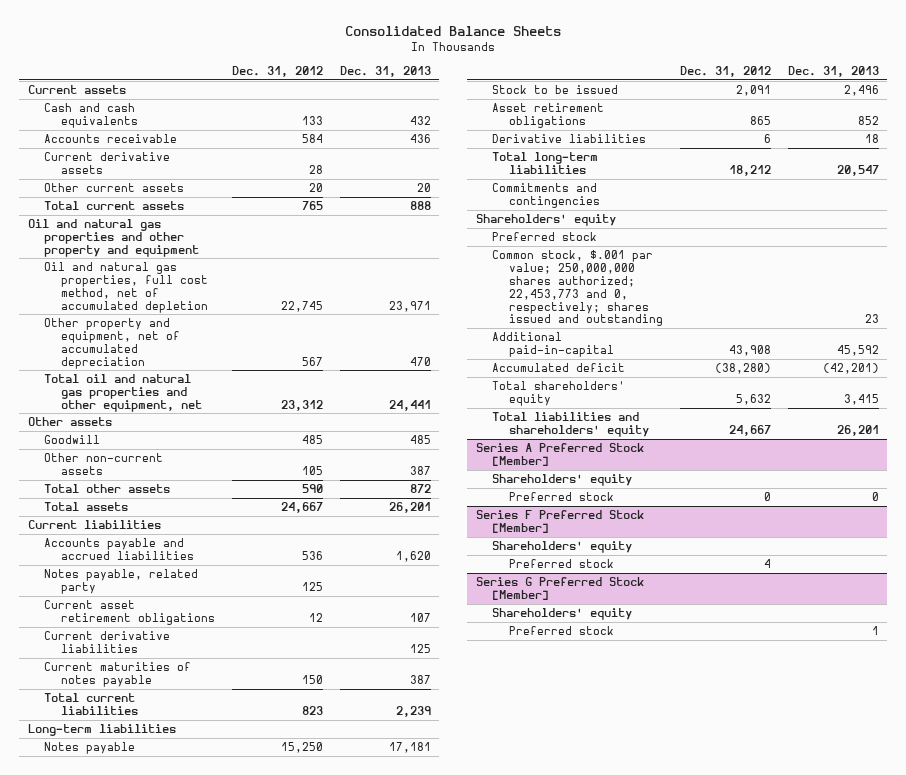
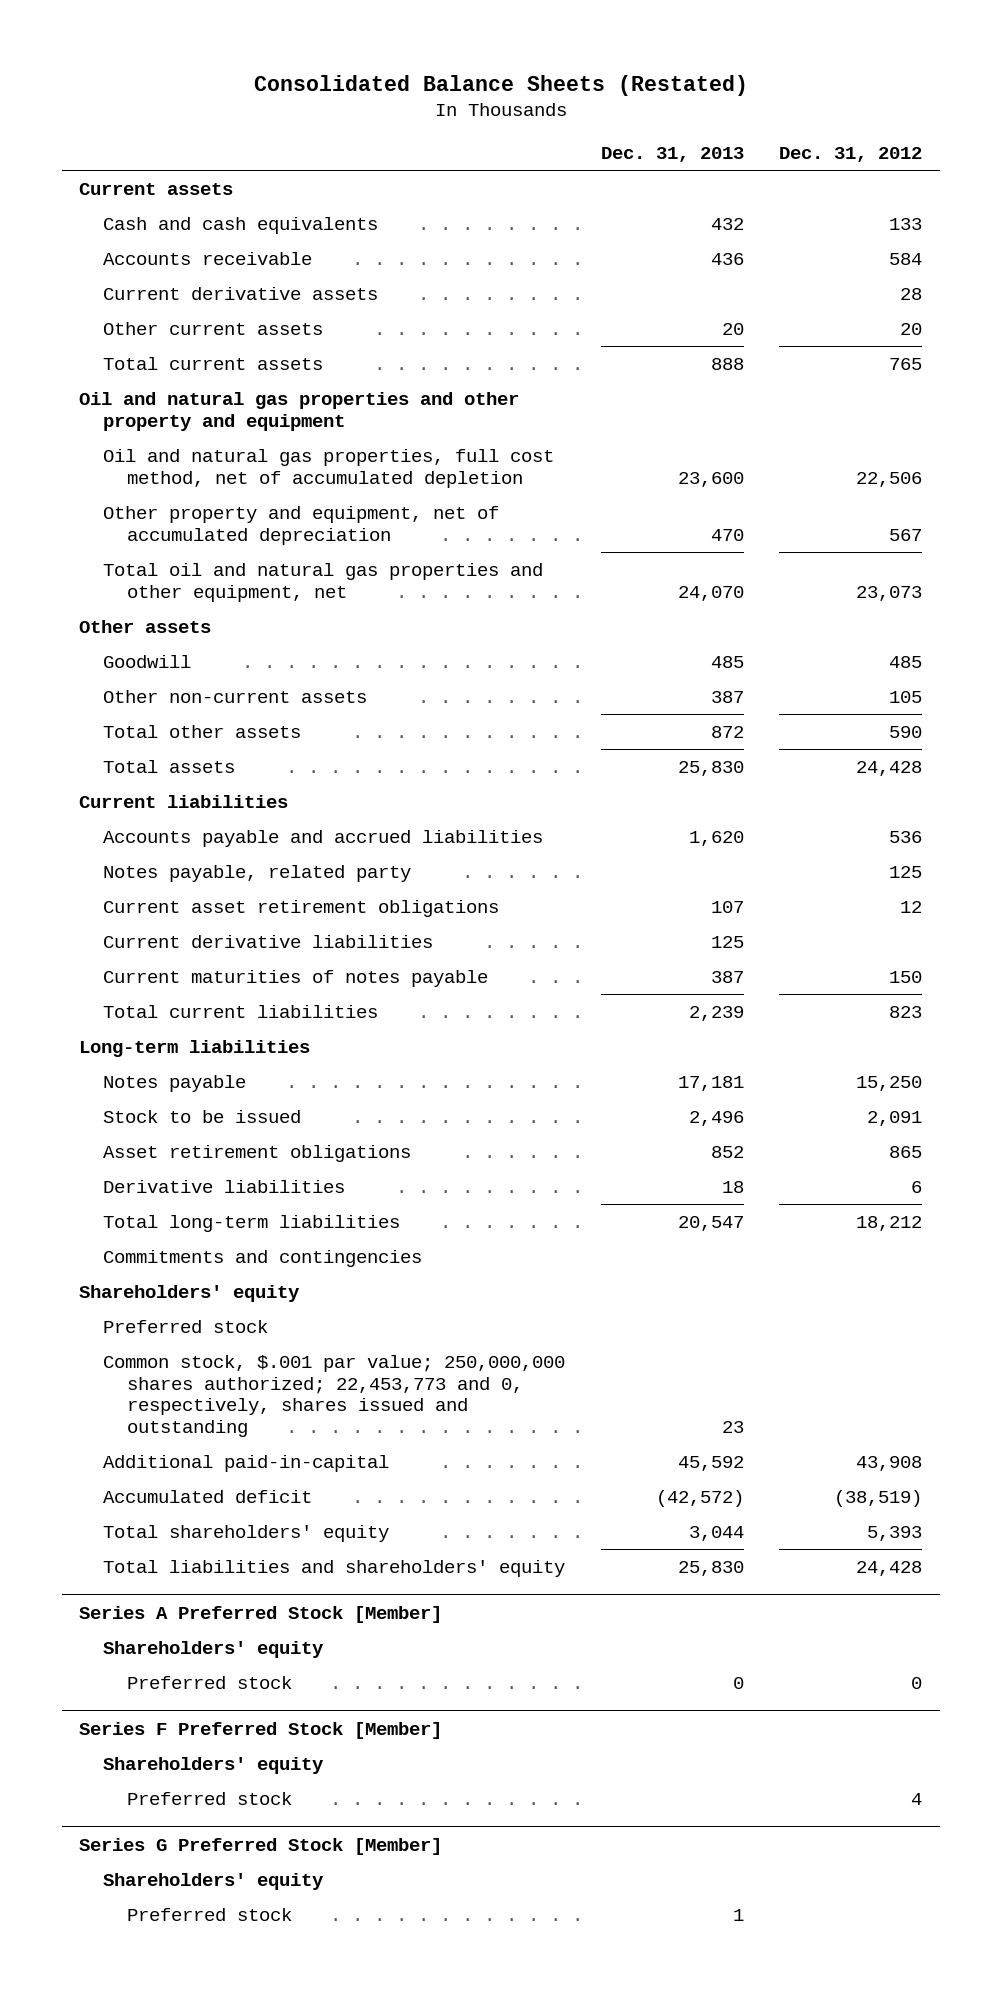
- Consolidated Balance Sheets
+ Consolidated Balance Sheets (Restated)
- | Dec. 31, 2012 | Dec. 31, 2013
+ | Dec. 31, 2013 | Dec. 31, 2012
- Oil and natural gas properties, full cost method, net of accumulated depletion | 22,745 | 23,971
+ Oil and natural gas properties, full cost method, net of accumulated depletion | 23,600 | 22,506
- Total oil and natural gas properties and other equipment, net | 23,312 | 24,441
+ Total oil and natural gas properties and other equipment, net | 24,070 | 23,073
- Total assets | 24,667 | 26,201
+ Total assets | 25,830 | 24,428
- Common stock, $.001 par value; 250,000,000 shares authorized; 22,453,773 and 0, respectively; shares issued and outstanding | | 23
+ Common stock, $.001 par value; 250,000,000 shares authorized; 22,453,773 and 0, respectively, shares issued and outstanding | 23 |
- Accumulated deficit | (38,280) | (42,201)
- Total shareholders' equity | 5,632 | 3,415
- Total liabilities and shareholders' equity | 24,667 | 26,201
+ Accumulated deficit | (42,572) | (38,519)
+ Total shareholders' equity | 3,044 | 5,393
+ Total liabilities and shareholders' equity | 25,830 | 24,428

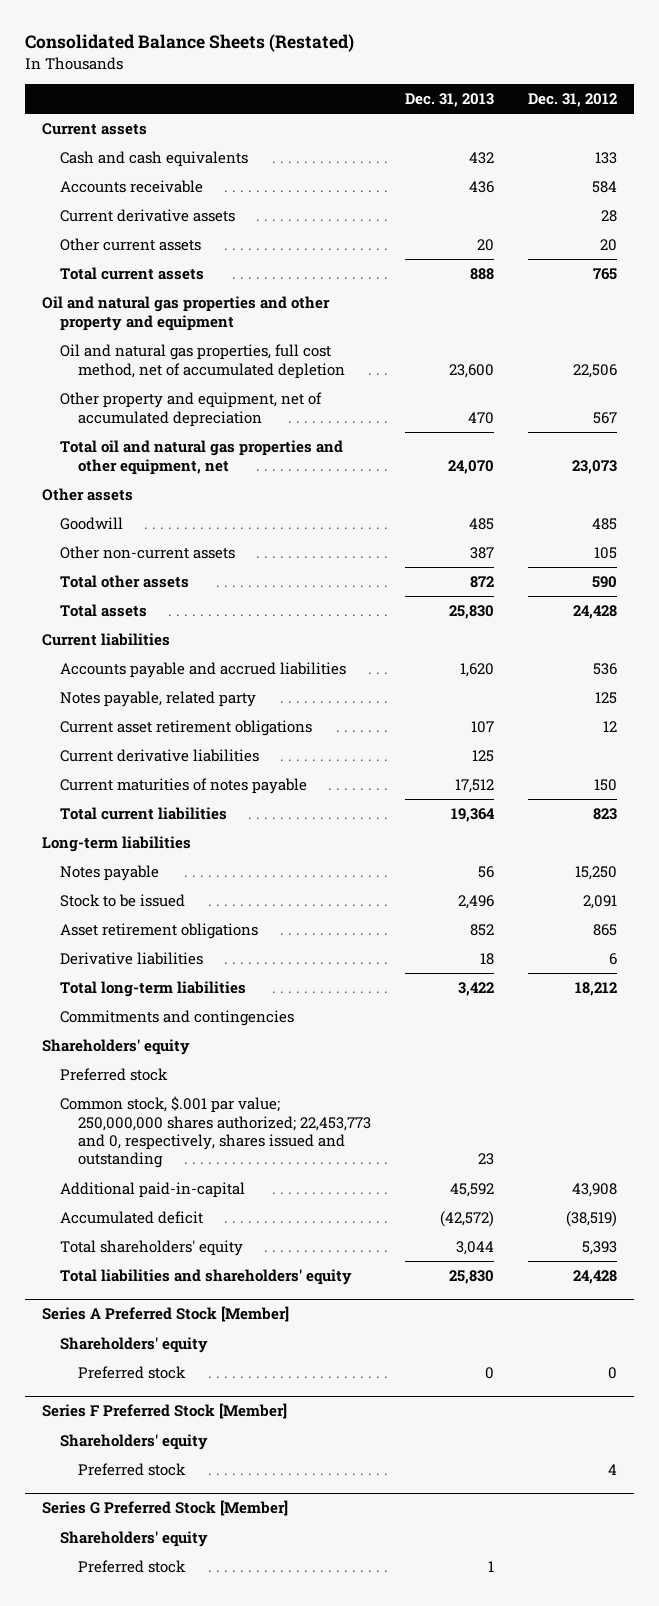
- Current maturities of notes payable | 387 | 150
- Total current liabilities | 2,239 | 823
+ Current maturities of notes payable | 17,512 | 150
+ Total current liabilities | 19,364 | 823
- Notes payable | 17,181 | 15,250
+ Notes payable | 56 | 15,250
- Total long-term liabilities | 20,547 | 18,212
+ Total long-term liabilities | 3,422 | 18,212

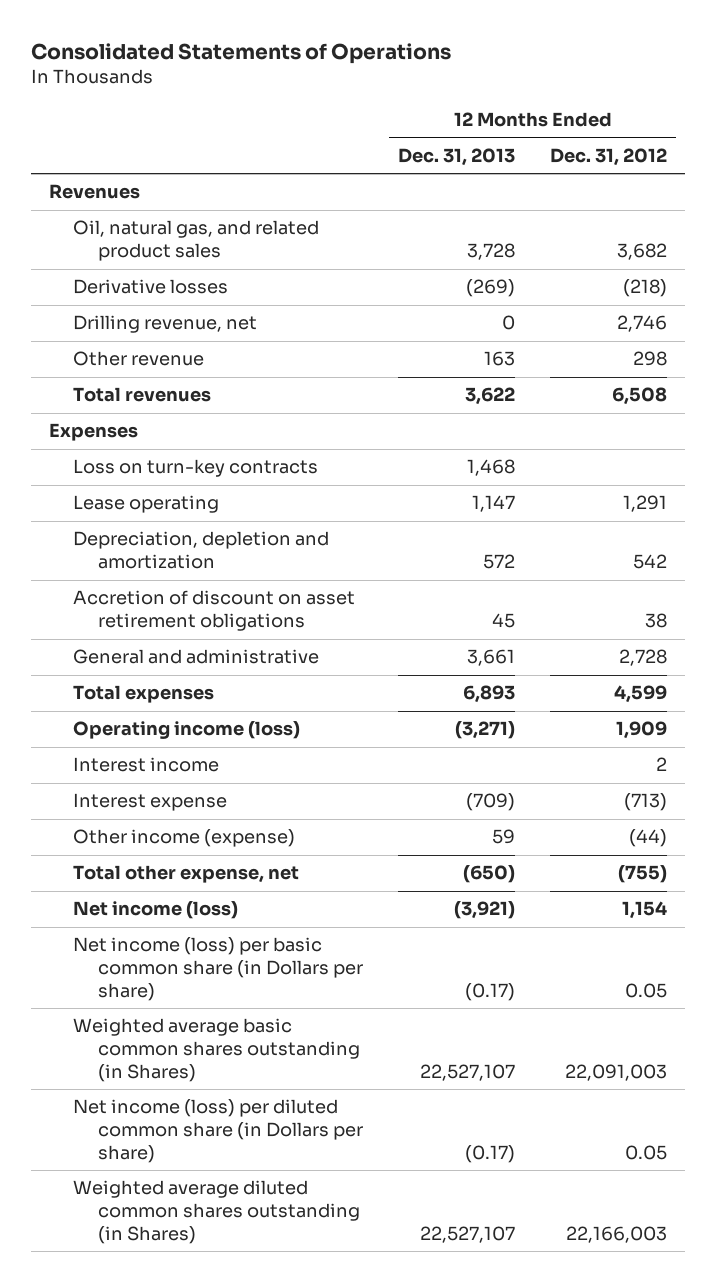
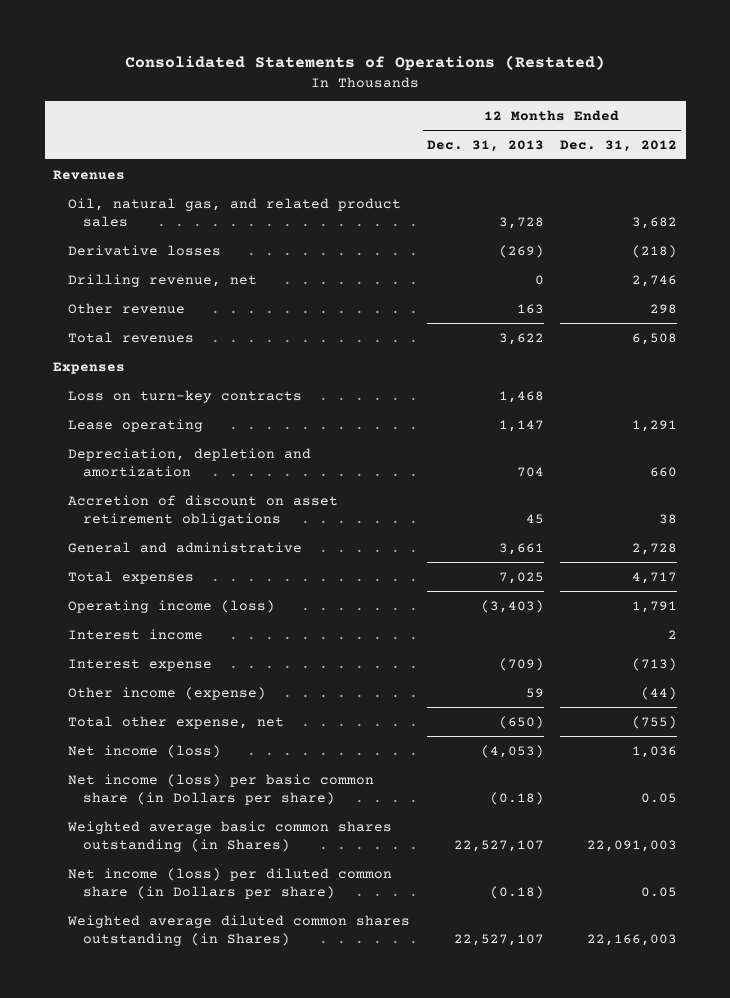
- Consolidated Statements of Operations
+ Consolidated Statements of Operations (Restated)
- Depreciation, depletion and amortization | 572 | 542
+ Depreciation, depletion and amortization | 704 | 660
- Total expenses | 6,893 | 4,599
- Operating income (loss) | (3,271) | 1,909
+ Total expenses | 7,025 | 4,717
+ Operating income (loss) | (3,403) | 1,791
- Net income (loss) | (3,921) | 1,154
- Net income (loss) per basic common share (in Dollars per share) | (0.17) | 0.05
+ Net income (loss) | (4,053) | 1,036
+ Net income (loss) per basic common share (in Dollars per share) | (0.18) | 0.05
- Net income (loss) per diluted common share (in Dollars per share) | (0.17) | 0.05
+ Net income (loss) per diluted common share (in Dollars per share) | (0.18) | 0.05

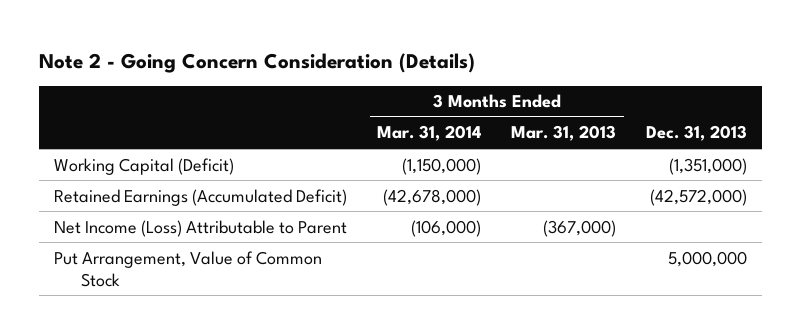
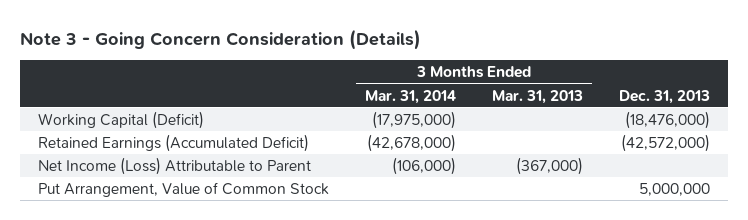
- Note 2 - Going Concern Consideration (Details)
+ Note 3 - Going Concern Consideration (Details)
- Working Capital (Deficit) | (1,150,000) | | (1,351,000)
+ Working Capital (Deficit) | (17,975,000) | | (18,476,000)

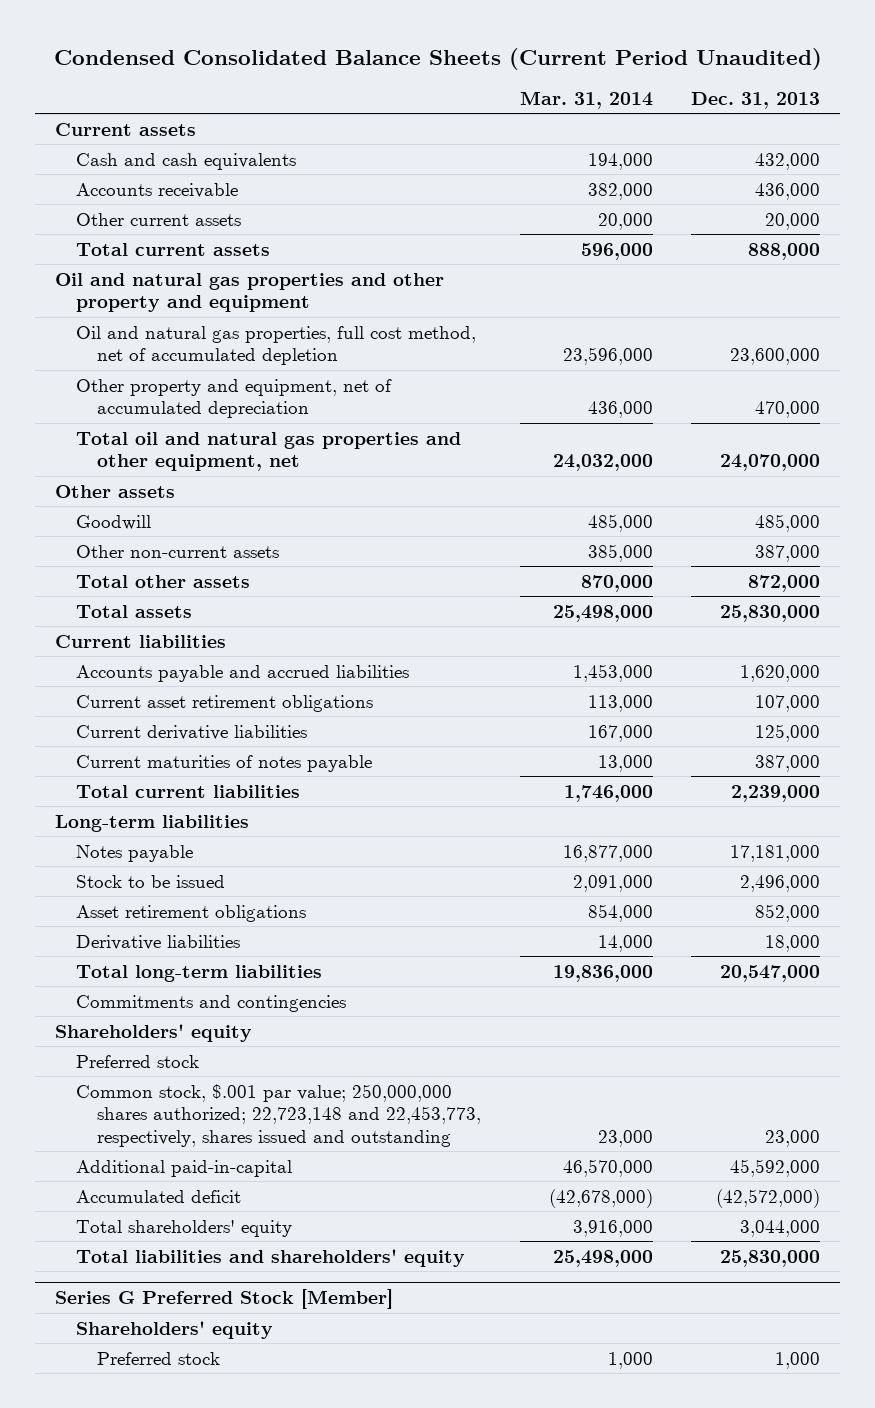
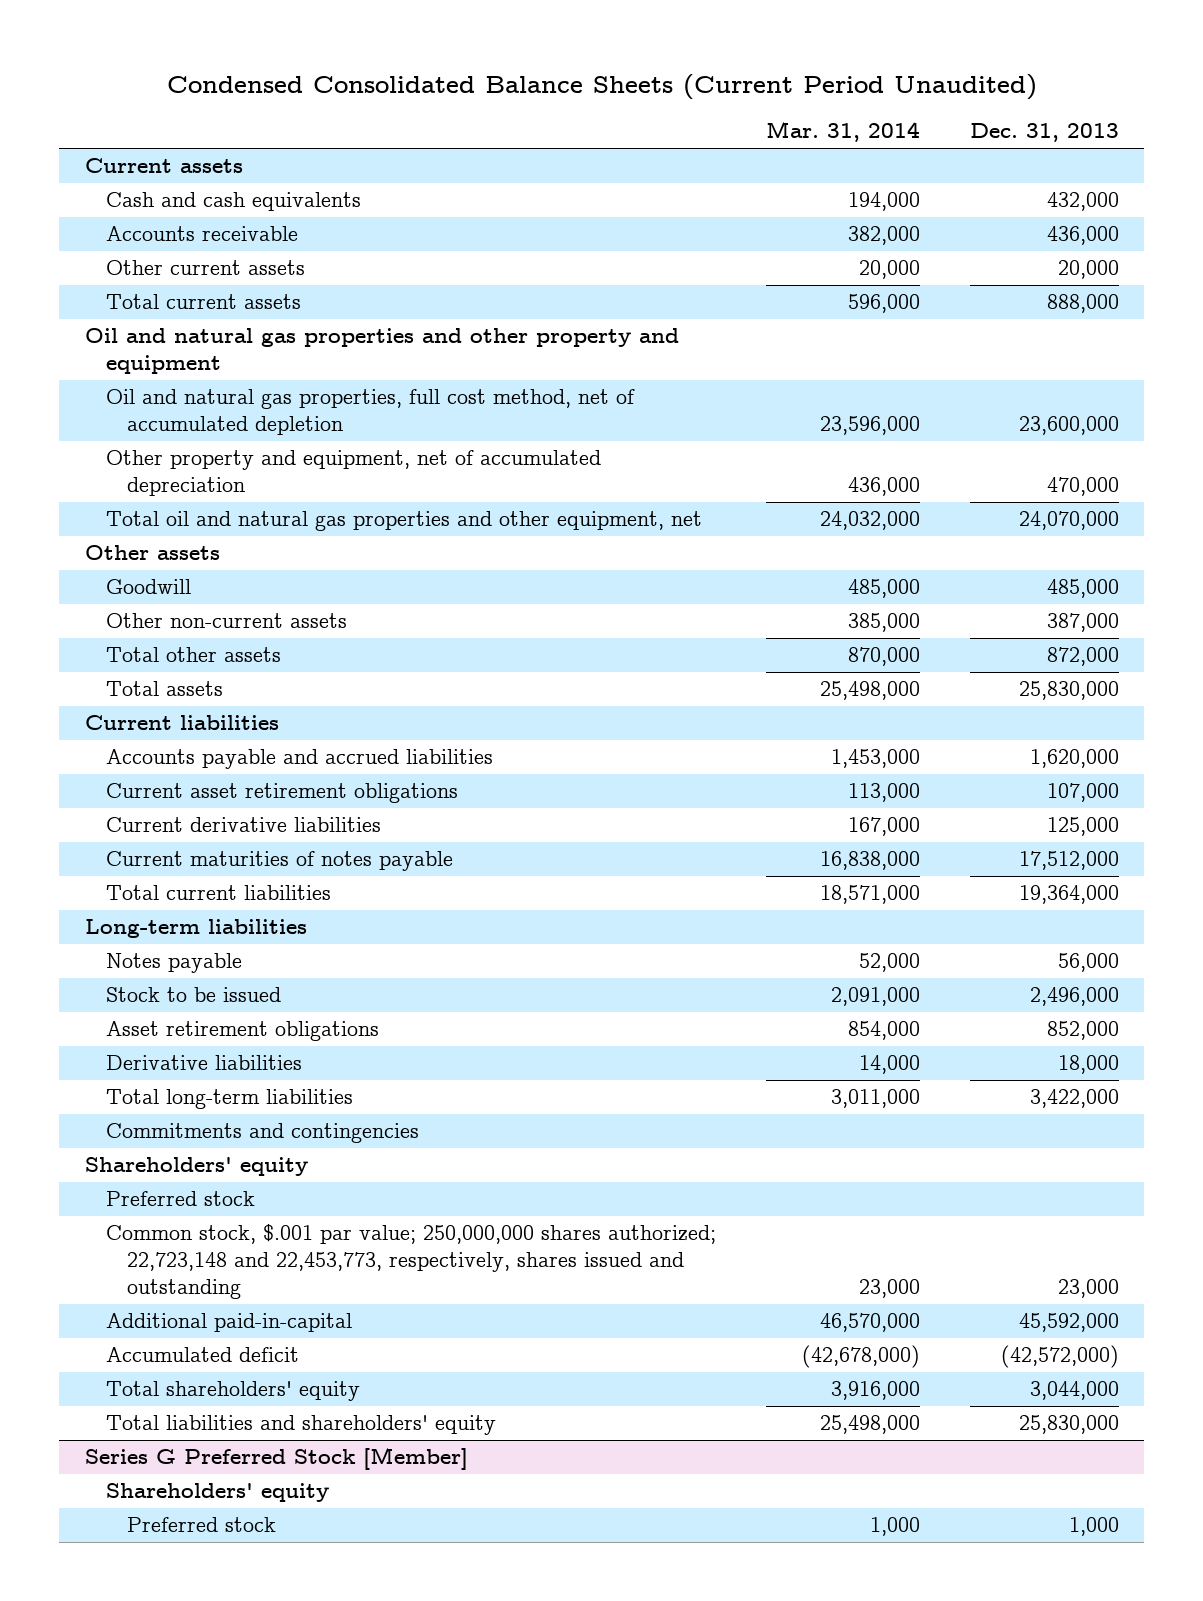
- Current maturities of notes payable | 13,000 | 387,000
- Total current liabilities | 1,746,000 | 2,239,000
+ Current maturities of notes payable | 16,838,000 | 17,512,000
+ Total current liabilities | 18,571,000 | 19,364,000
- Notes payable | 16,877,000 | 17,181,000
+ Notes payable | 52,000 | 56,000
- Total long-term liabilities | 19,836,000 | 20,547,000
+ Total long-term liabilities | 3,011,000 | 3,422,000

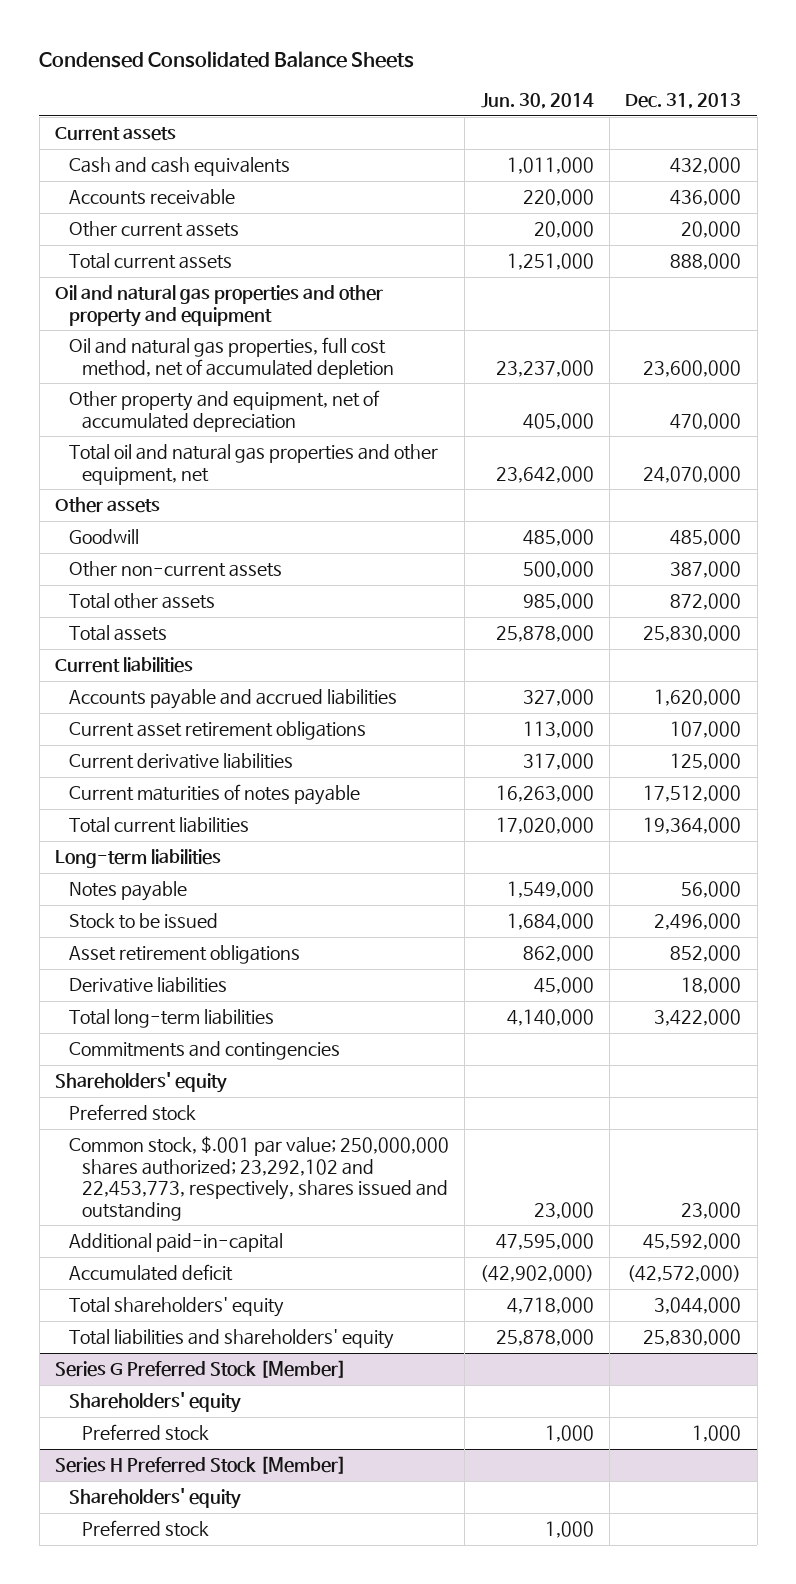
- Condensed Consolidated Balance Sheets (Current Period Unaudited)
+ Condensed Consolidated Balance Sheets
- | Mar. 31, 2014 | Dec. 31, 2013
+ | Jun. 30, 2014 | Dec. 31, 2013
- Common stock, $.001 par value; 250,000,000 shares authorized; 22,723,148 and 22,453,773, respectively, shares issued and outstanding | 23,000 | 23,000
+ Common stock, $.001 par value; 250,000,000 shares authorized; 23,292,102 and 22,453,773, respectively, shares issued and outstanding | 23,000 | 23,000
+ Series H Preferred Stock [Member]
+ Shareholders' equity
+ Preferred stock | 1,000 |

